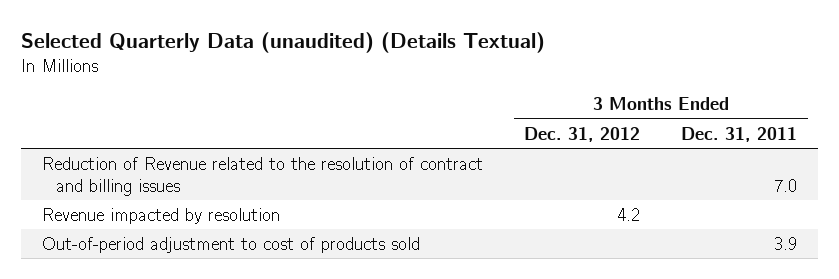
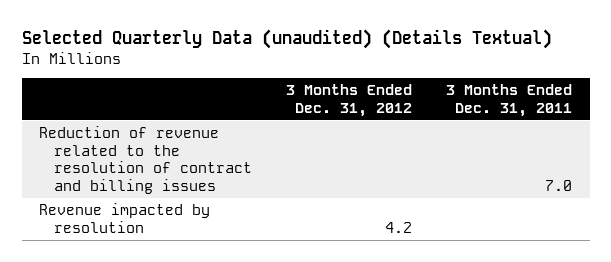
- Reduction of Revenue related to the resolution of contract and billing issues | | 7.0
+ Reduction of revenue related to the resolution of contract and billing issues | | 7.0
- Out-of-period adjustment to cost of products sold | | 3.9

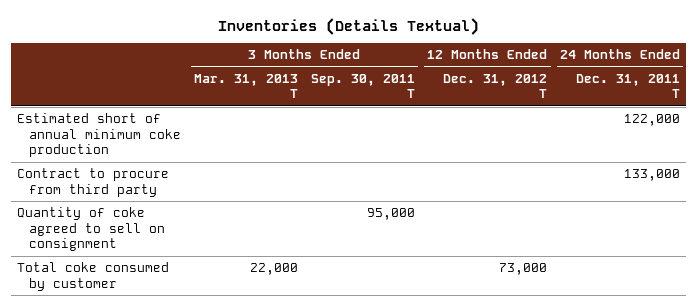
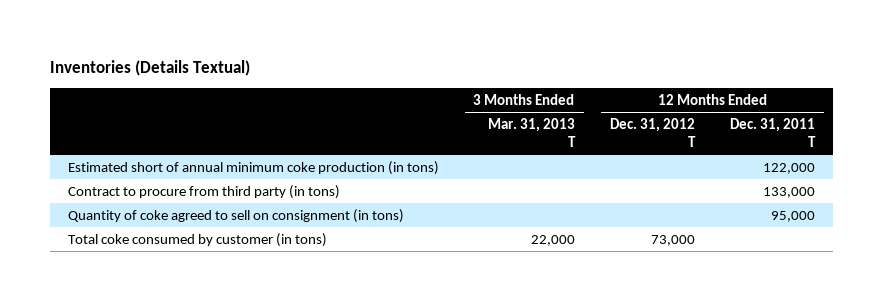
- | 3 Months Ended Mar. 31, 2013 T | 3 Months Ended Sep. 30, 2011 T | 12 Months Ended Dec. 31, 2012 T | 24 Months Ended Dec. 31, 2011 T
+ | 3 Months Ended Mar. 31, 2013 T | 12 Months Ended Dec. 31, 2012 T | 12 Months Ended Dec. 31, 2011 T
- Estimated short of annual minimum coke production | | | | 122,000
- Contract to procure from third party | | | | 133,000
- Quantity of coke agreed to sell on consignment | | 95,000 | |
- Total coke consumed by customer | 22,000 | | 73,000 |
+ Estimated short of annual minimum coke production (in tons) | | | 122,000
+ Contract to procure from third party (in tons) | | | 133,000
+ Quantity of coke agreed to sell on consignment (in tons) | | | 95,000
+ Total coke consumed by customer (in tons) | 22,000 | 73,000 |

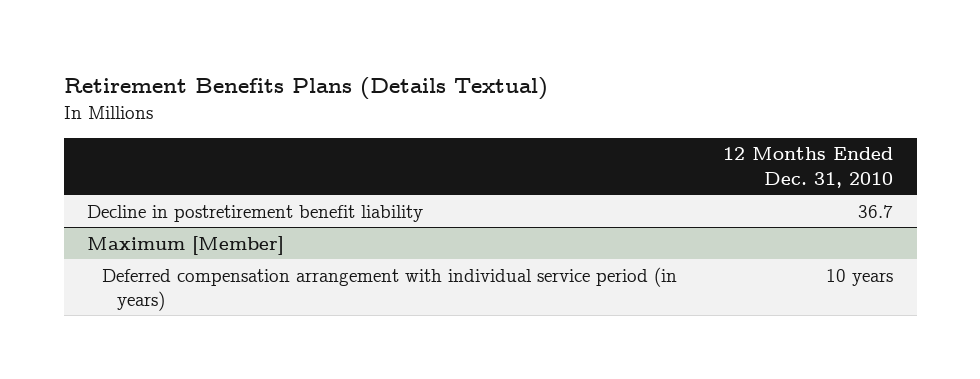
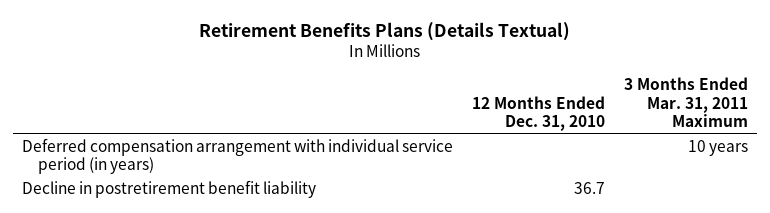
- | 12 Months Ended Dec. 31, 2010
+ | 12 Months Ended Dec. 31, 2010 | 3 Months Ended Mar. 31, 2011 Maximum
+ Deferred compensation arrangement with individual service period (in years) | | 10 years
- Maximum [Member]
- Deferred compensation arrangement with individual service period (in years) | 10 years

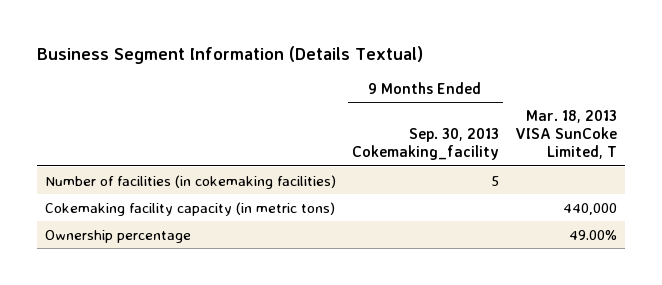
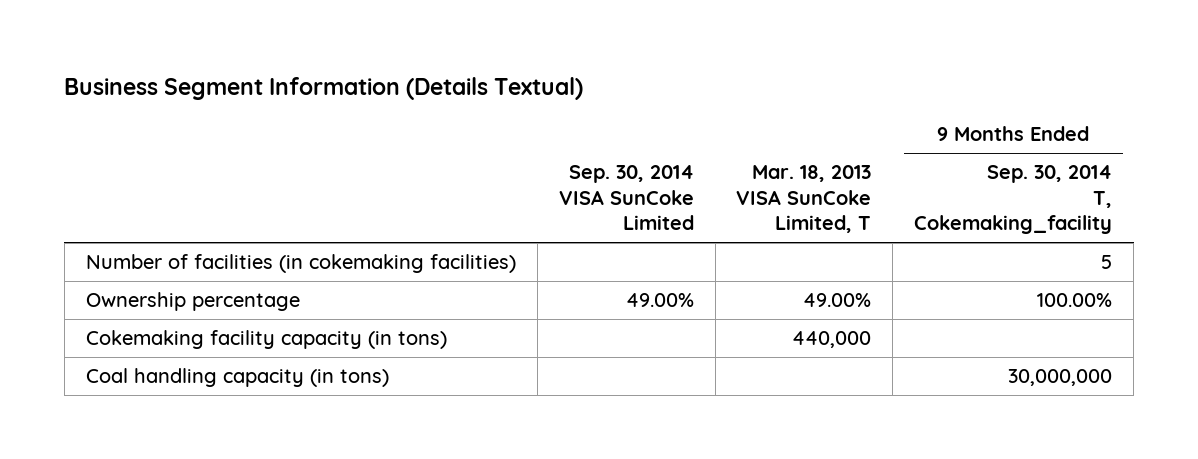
- | 9 Months Ended Sep. 30, 2013 Cokemaking_facility | Mar. 18, 2013 VISA SunCoke Limited, T
+ | Sep. 30, 2014 VISA SunCoke Limited | Mar. 18, 2013 VISA SunCoke Limited, T | 9 Months Ended Sep. 30, 2014 T, Cokemaking_facility
- Cokemaking facility capacity (in metric tons) | | 440,000
+ Cokemaking facility capacity (in tons) | | 440,000 |
+ Coal handling capacity (in tons) | | | 30,000,000

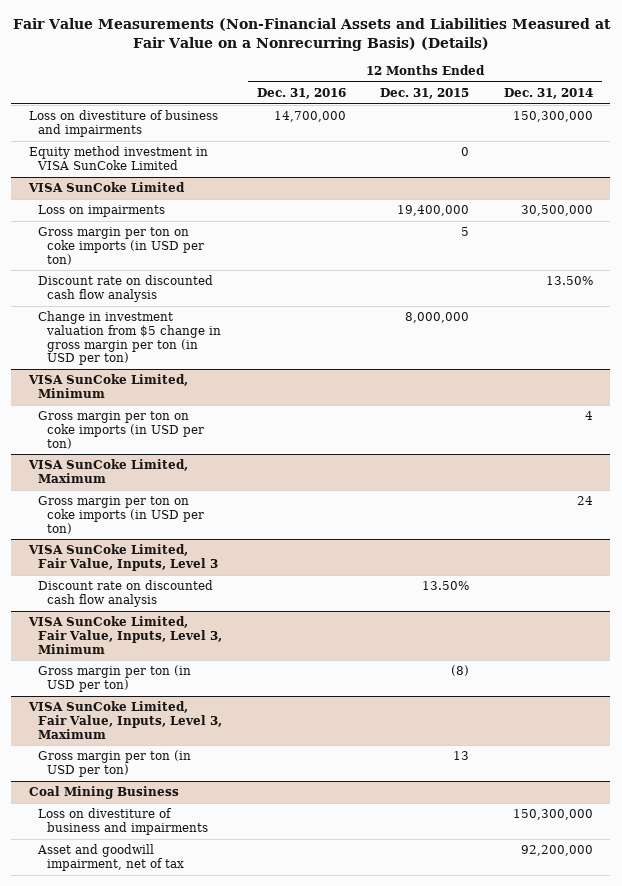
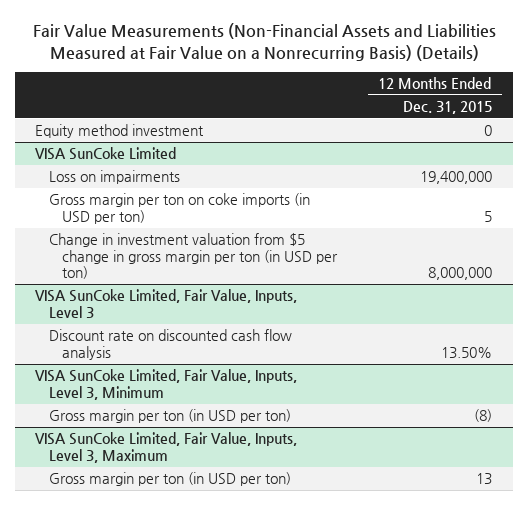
- | 12 Months Ended Dec. 31, 2016 | 12 Months Ended Dec. 31, 2015 | 12 Months Ended Dec. 31, 2014
+ | 12 Months Ended Dec. 31, 2015
- Loss on divestiture of business and impairments | 14,700,000 | | 150,300,000
- Equity method investment in VISA SunCoke Limited | | 0 |
+ Equity method investment | 0
@ VISA SunCoke Limited
- Discount rate on discounted cash flow analysis | | | 13.50%
- VISA SunCoke Limited, Minimum
- Gross margin per ton on coke imports (in USD per ton) | | | 4
- VISA SunCoke Limited, Maximum
- Gross margin per ton on coke imports (in USD per ton) | | | 24
- Coal Mining Business
- Loss on divestiture of business and impairments | | | 150,300,000
- Asset and goodwill impairment, net of tax | | | 92,200,000

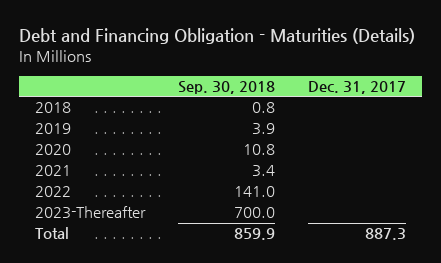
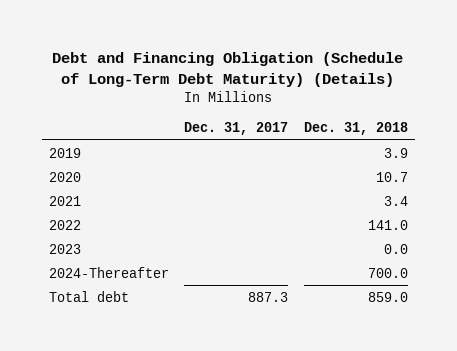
- Debt and Financing Obligation - Maturities (Details)
+ Debt and Financing Obligation (Schedule of Long-Term Debt Maturity) (Details)
- | Sep. 30, 2018 | Dec. 31, 2017
+ | Dec. 31, 2017 | Dec. 31, 2018
- 2018 | 0.8 |
- 2023-Thereafter | 700.0 |
- Total | 859.9 | 887.3
+ 2023 | | 0.0
+ 2024-Thereafter | | 700.0
+ Total debt | 887.3 | 859.0

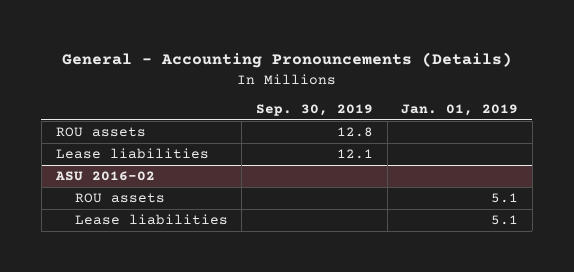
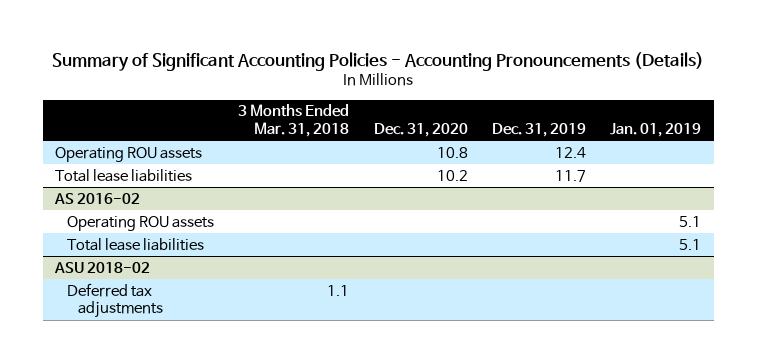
- General - Accounting Pronouncements (Details)
+ Summary of Significant Accounting Policies - Accounting Pronouncements (Details)
- | Sep. 30, 2019 | Jan. 01, 2019
+ | 3 Months Ended Mar. 31, 2018 | Dec. 31, 2020 | Dec. 31, 2019 | Jan. 01, 2019
- ROU assets | 12.8 |
- Lease liabilities | 12.1 |
- ASU 2016-02
- ROU assets | | 5.1
- Lease liabilities | | 5.1
+ Operating ROU assets | | 10.8 | 12.4 |
+ Total lease liabilities | | 10.2 | 11.7 |
+ AS 2016-02
+ Operating ROU assets | | | | 5.1
+ Total lease liabilities | | | | 5.1
+ ASU 2018-02
+ Deferred tax adjustments | 1.1 | | |

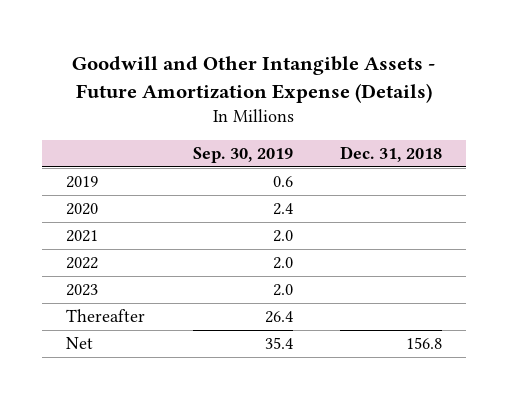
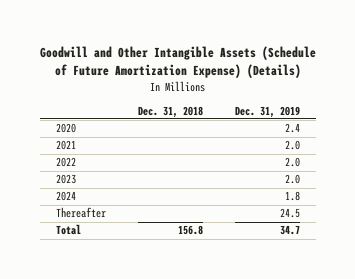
- Goodwill and Other Intangible Assets - Future Amortization Expense (Details)
+ Goodwill and Other Intangible Assets (Schedule of Future Amortization Expense) (Details)
- | Sep. 30, 2019 | Dec. 31, 2018
+ | Dec. 31, 2018 | Dec. 31, 2019
- 2019 | 0.6 |
+ 2024 | | 1.8
- Net | 35.4 | 156.8
+ Total | 156.8 | 34.7

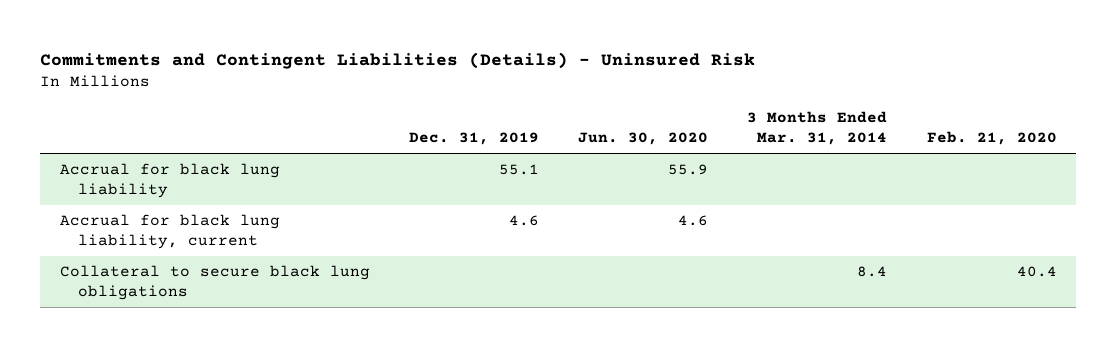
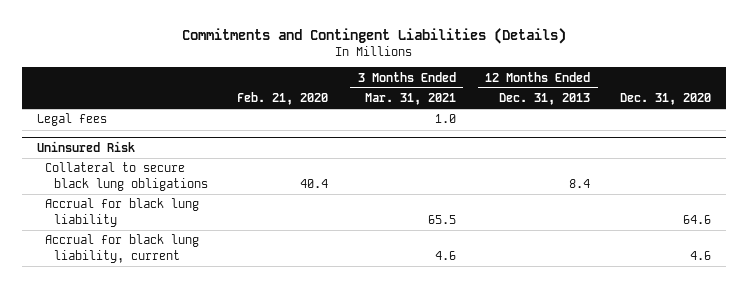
- Commitments and Contingent Liabilities (Details) - Uninsured Risk
+ Commitments and Contingent Liabilities (Details)
- | Dec. 31, 2019 | Jun. 30, 2020 | 3 Months Ended Mar. 31, 2014 | Feb. 21, 2020
+ | Feb. 21, 2020 | 3 Months Ended Mar. 31, 2021 | 12 Months Ended Dec. 31, 2013 | Dec. 31, 2020
- Accrual for black lung liability | 55.1 | 55.9 | |
- Accrual for black lung liability, current | 4.6 | 4.6 | |
- Collateral to secure black lung obligations | | | 8.4 | 40.4
+ Legal fees | | 1.0 | |
+ Uninsured Risk
+ Collateral to secure black lung obligations | 40.4 | | 8.4 |
+ Accrual for black lung liability | | 65.5 | | 64.6
+ Accrual for black lung liability, current | | 4.6 | | 4.6

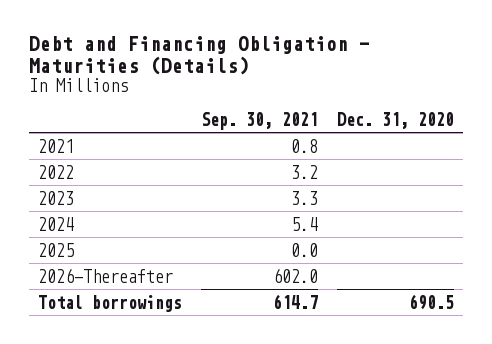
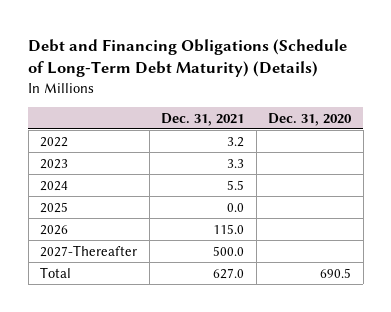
- Debt and Financing Obligation - Maturities (Details)
+ Debt and Financing Obligations (Schedule of Long-Term Debt Maturity) (Details)
- | Sep. 30, 2021 | Dec. 31, 2020
+ | Dec. 31, 2021 | Dec. 31, 2020
- 2021 | 0.8 |
- 2026-Thereafter | 602.0 |
- Total borrowings | 614.7 | 690.5
+ 2026 | 115.0 |
+ 2027-Thereafter | 500.0 |
+ Total | 627.0 | 690.5

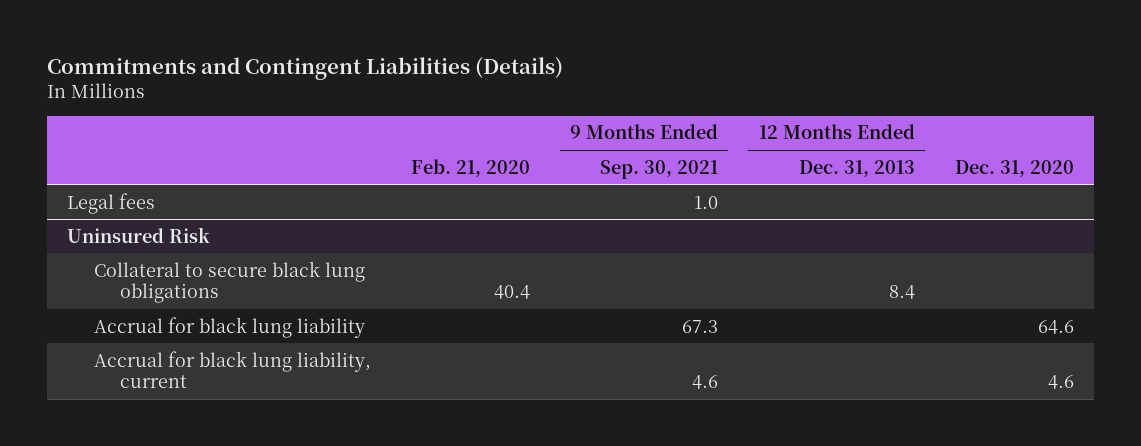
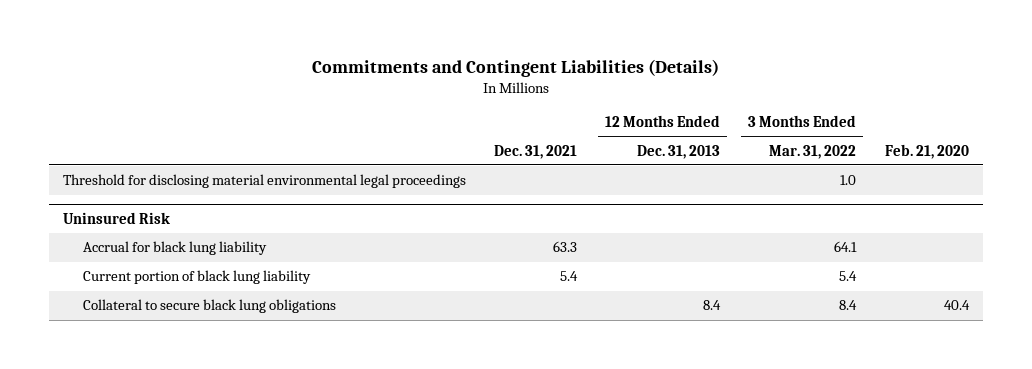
- | Feb. 21, 2020 | 9 Months Ended Sep. 30, 2021 | 12 Months Ended Dec. 31, 2013 | Dec. 31, 2020
+ | Dec. 31, 2021 | 12 Months Ended Dec. 31, 2013 | 3 Months Ended Mar. 31, 2022 | Feb. 21, 2020
- Legal fees | | 1.0 | |
+ Threshold for disclosing material environmental legal proceedings | | | 1.0 |
@ Uninsured Risk
- Accrual for black lung liability, current | | 4.6 | | 4.6
+ Current portion of black lung liability | 5.4 | | 5.4 |
moved down: Collateral to secure black lung obligations | | 8.4 | 8.4 | 40.4

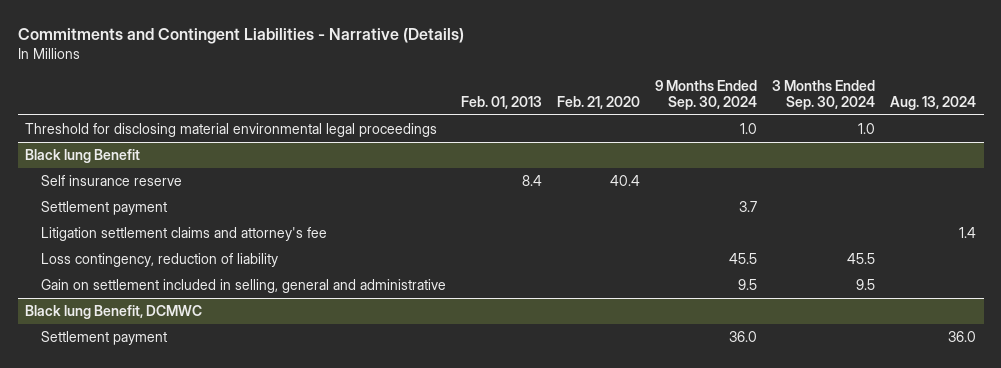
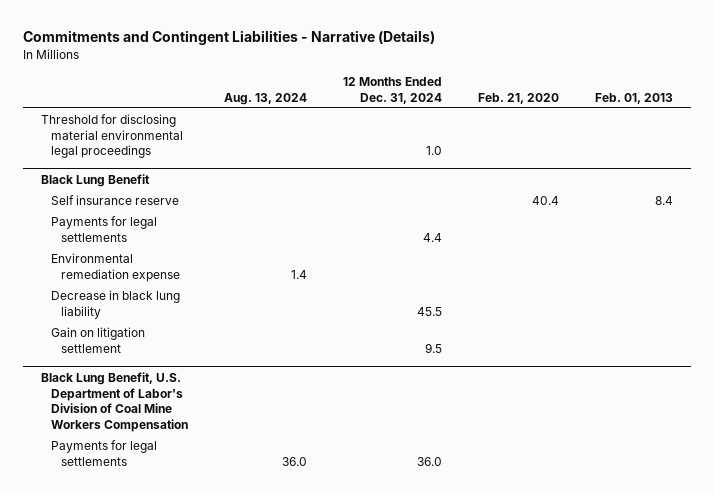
- | Feb. 01, 2013 | Feb. 21, 2020 | 9 Months Ended Sep. 30, 2024 | 3 Months Ended Sep. 30, 2024 | Aug. 13, 2024
+ | Aug. 13, 2024 | 12 Months Ended Dec. 31, 2024 | Feb. 21, 2020 | Feb. 01, 2013
- Black lung Benefit
+ Black Lung Benefit
- Settlement payment | | | 3.7 | |
- Litigation settlement claims and attorney's fee | | | | | 1.4
- Loss contingency, reduction of liability | | | 45.5 | 45.5 |
- Gain on settlement included in selling, general and administrative | | | 9.5 | 9.5 |
- Black lung Benefit, DCMWC
- Settlement payment | | | 36.0 | | 36.0
+ Payments for legal settlements | | 4.4 | |
+ Environmental remediation expense | 1.4 | | |
+ Decrease in black lung liability | | 45.5 | |
+ Gain on litigation settlement | | 9.5 | |
+ Black Lung Benefit, U.S. Department of Labor's Division of Coal Mine Workers Compensation
+ Payments for legal settlements | 36.0 | 36.0 | |

